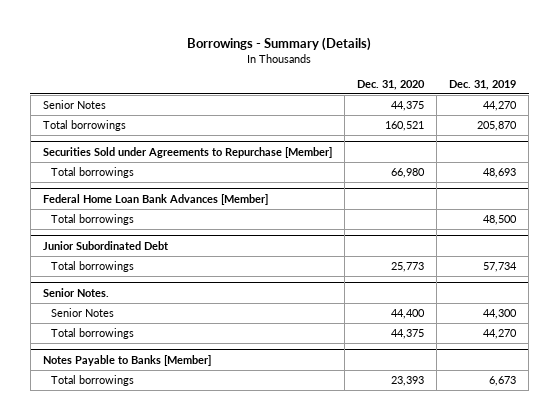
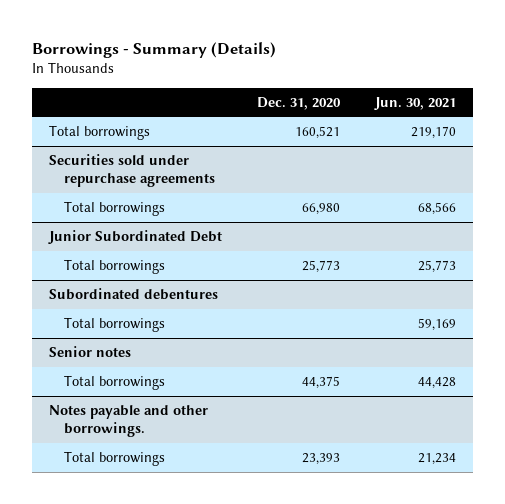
- | Dec. 31, 2020 | Dec. 31, 2019
+ | Dec. 31, 2020 | Jun. 30, 2021
- Senior Notes | 44,375 | 44,270
- Securities Sold under Agreements to Repurchase [Member]
+ Securities sold under repurchase agreements
- Federal Home Loan Bank Advances [Member]
- Total borrowings | | 48,500
- Senior Notes.
- Senior Notes | 44,400 | 44,300
+ Subordinated debentures
+ Total borrowings | | 59,169
+ Senior notes
- Notes Payable to Banks [Member]
+ Notes payable and other borrowings.

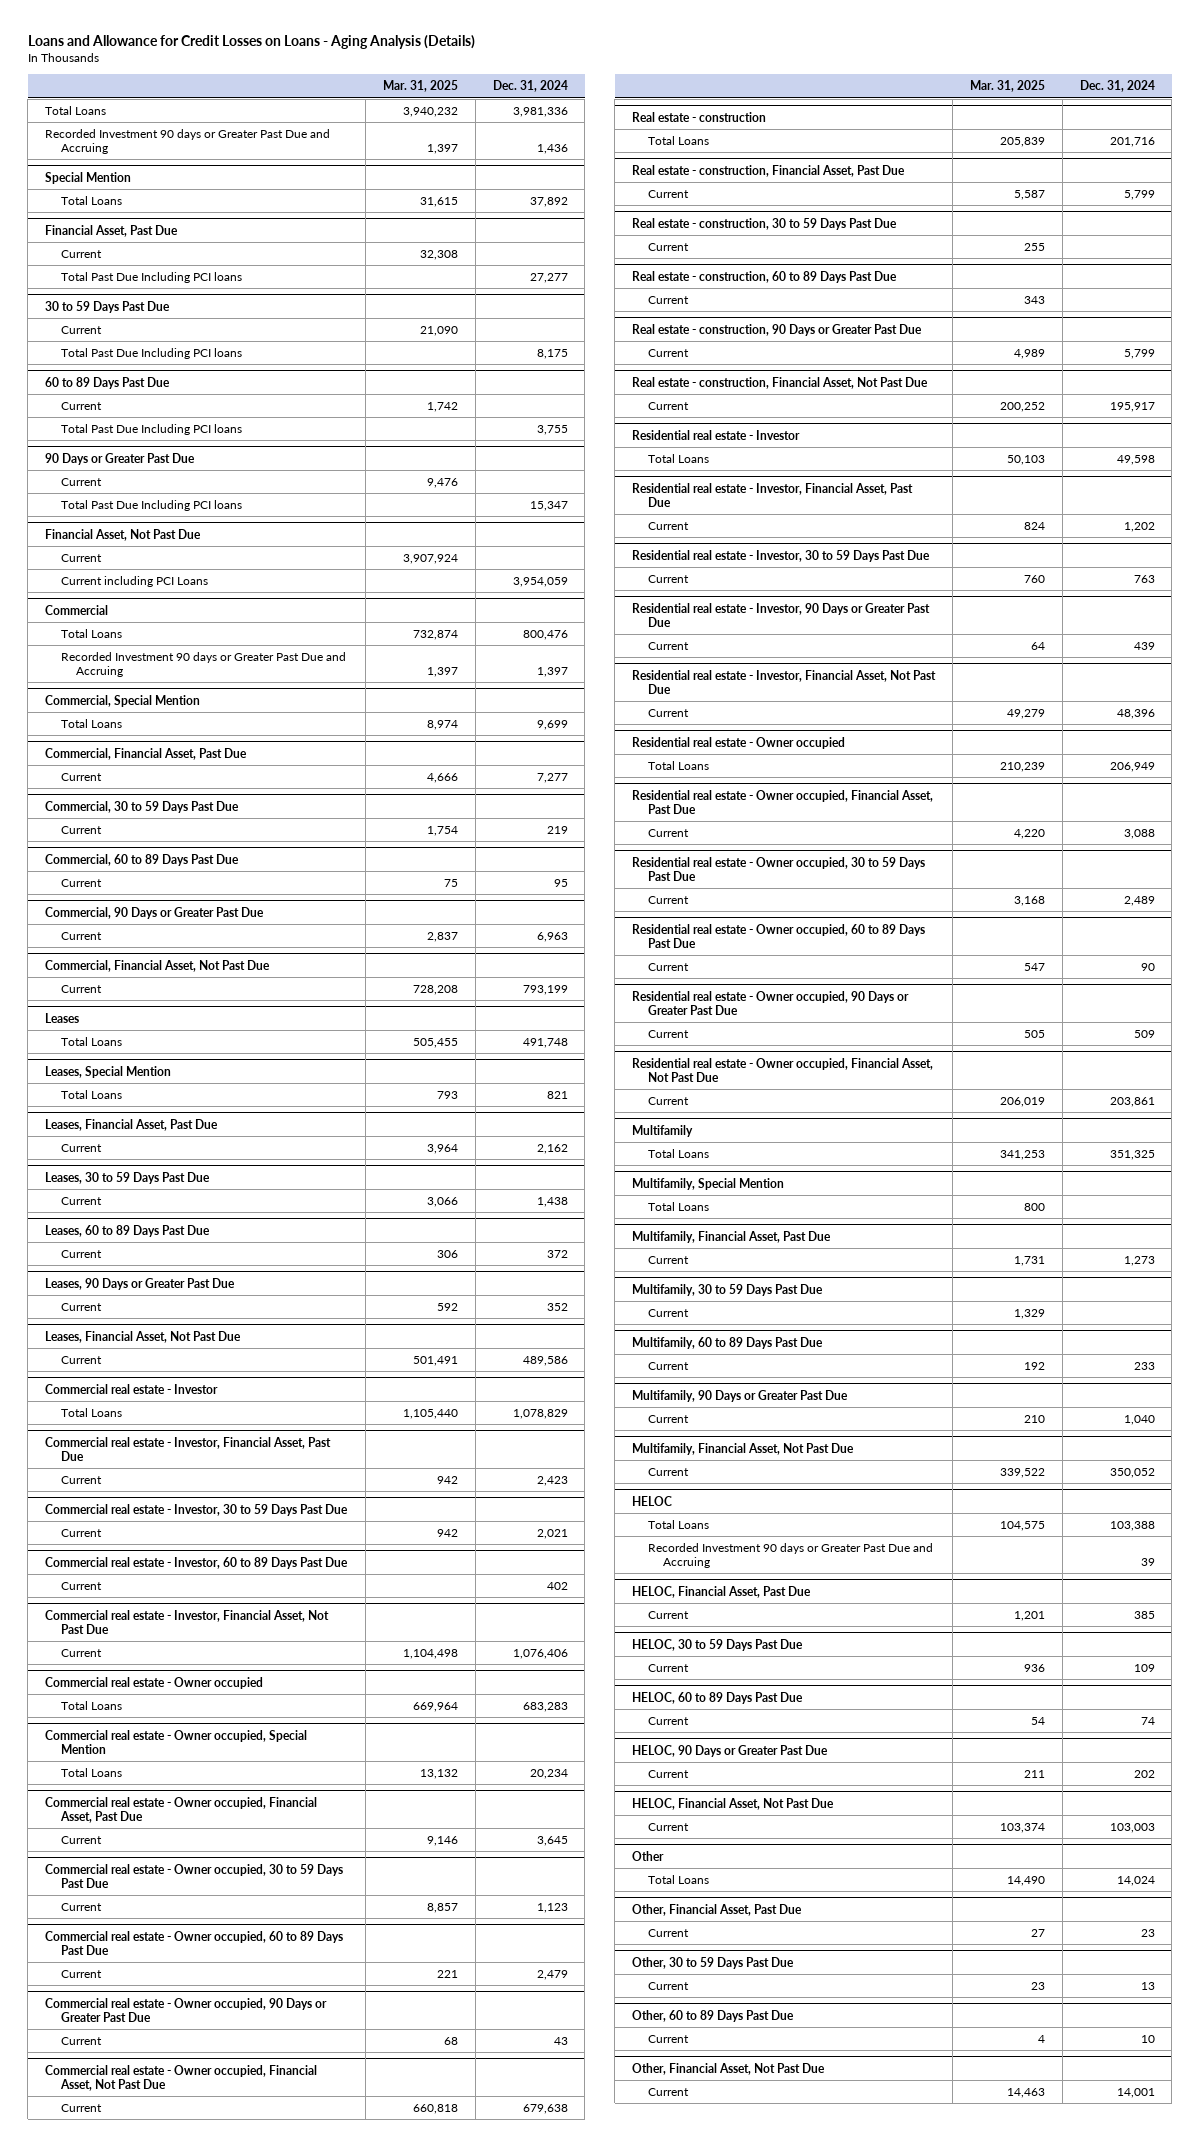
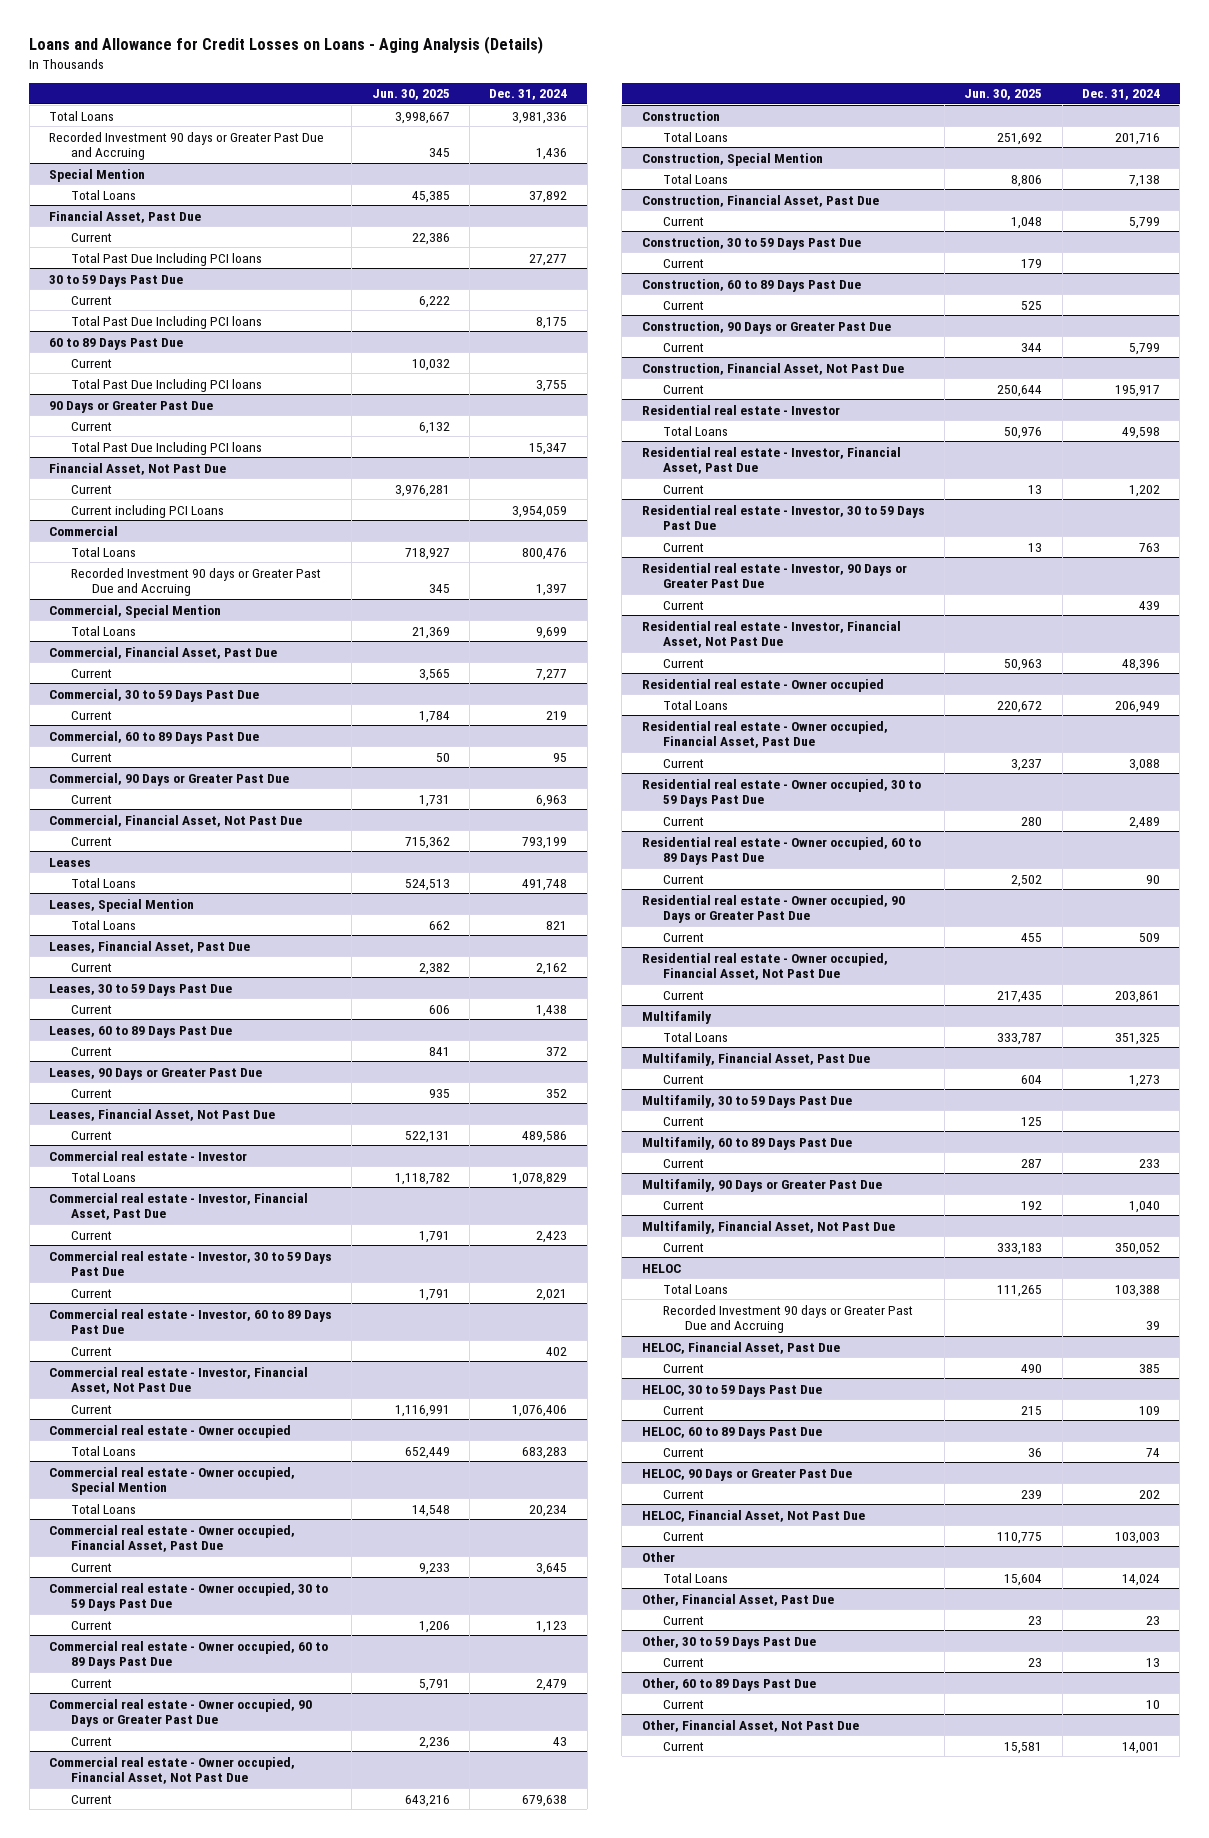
- | Mar. 31, 2025 | Dec. 31, 2024
+ | Jun. 30, 2025 | Dec. 31, 2024
- Real estate - construction
+ Construction
- Real estate - construction, Financial Asset, Past Due
+ Construction, Special Mention
+ Total Loans | 8,806 | 7,138
+ Construction, Financial Asset, Past Due
- Real estate - construction, 30 to 59 Days Past Due
+ Construction, 30 to 59 Days Past Due
- Real estate - construction, 60 to 89 Days Past Due
+ Construction, 60 to 89 Days Past Due
- Real estate - construction, 90 Days or Greater Past Due
+ Construction, 90 Days or Greater Past Due
- Real estate - construction, Financial Asset, Not Past Due
+ Construction, Financial Asset, Not Past Due
- Multifamily, Special Mention
- Total Loans | 800 |

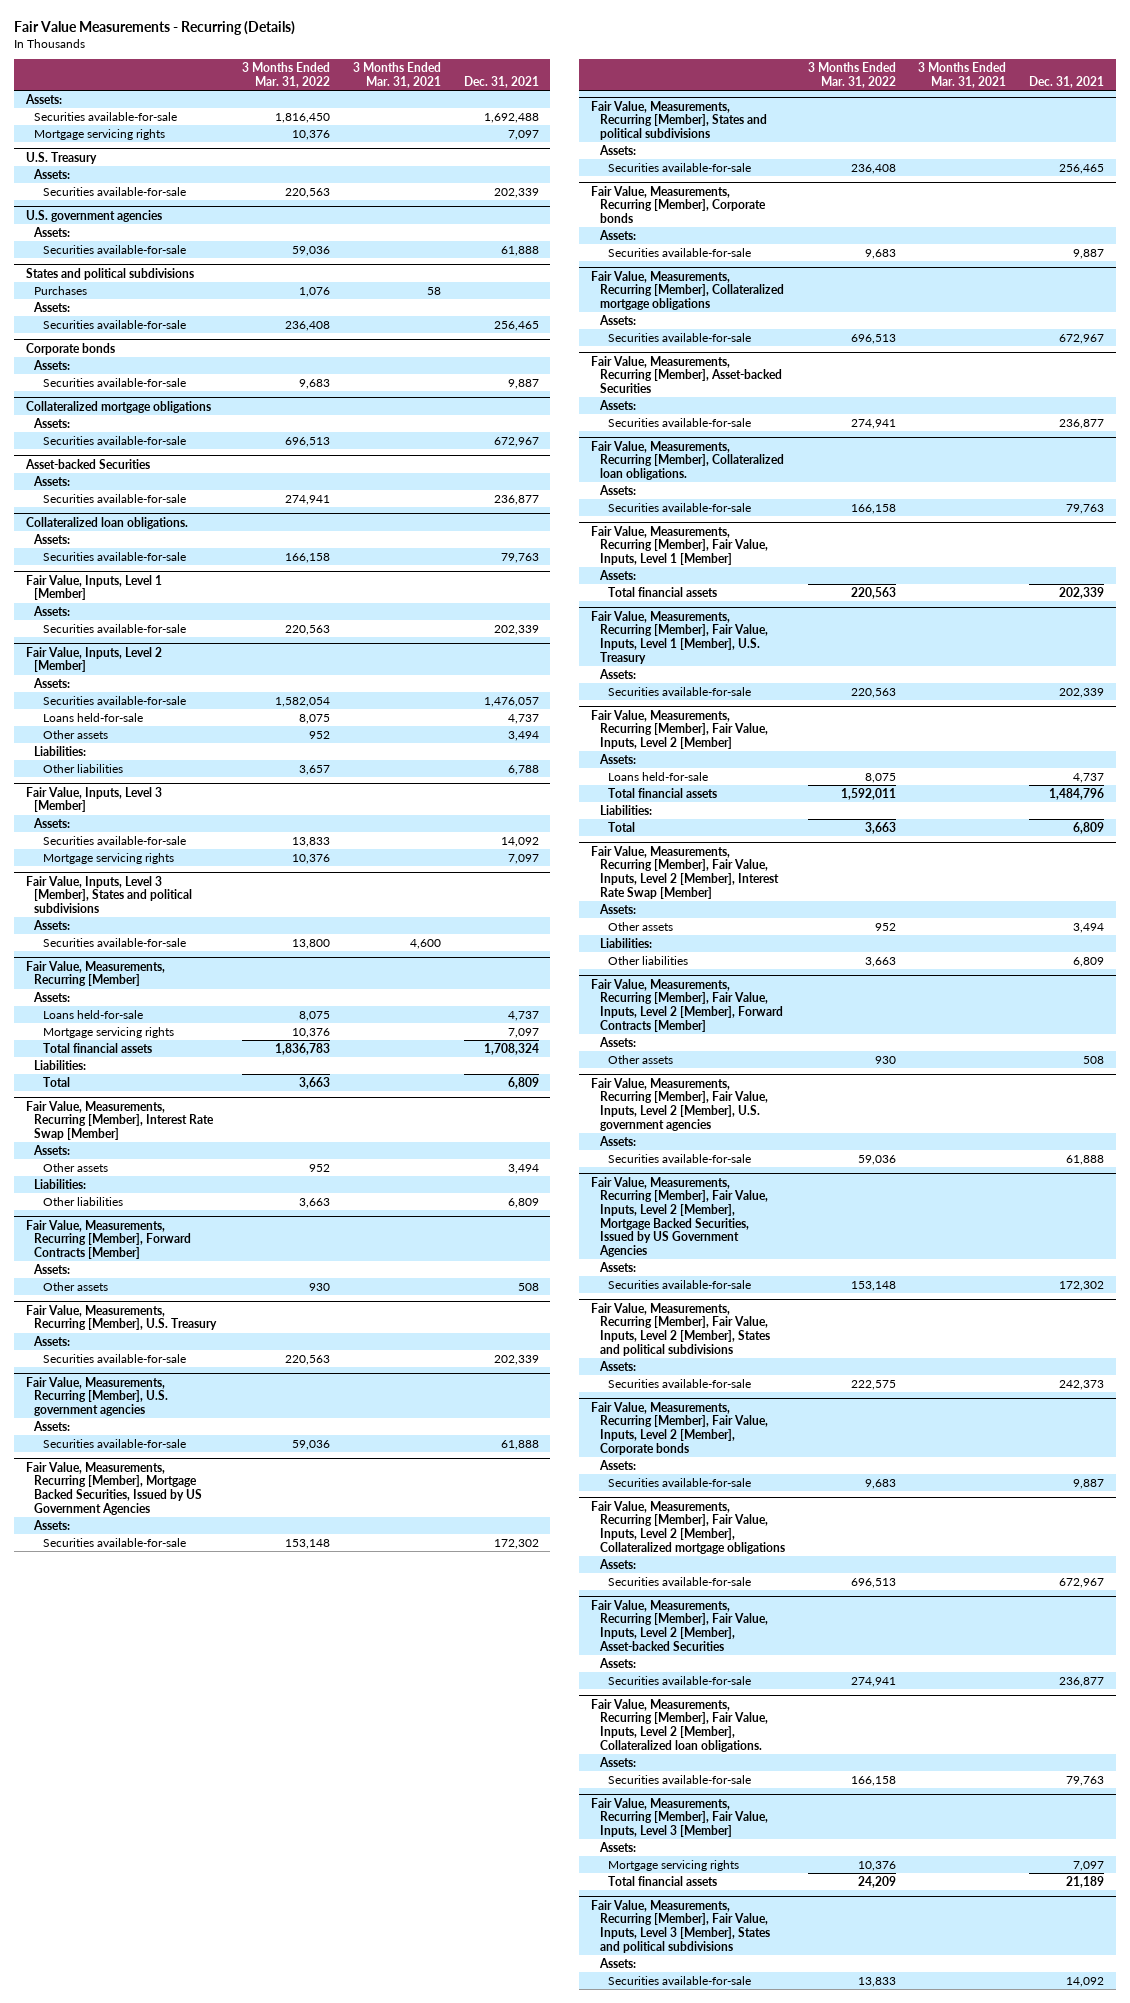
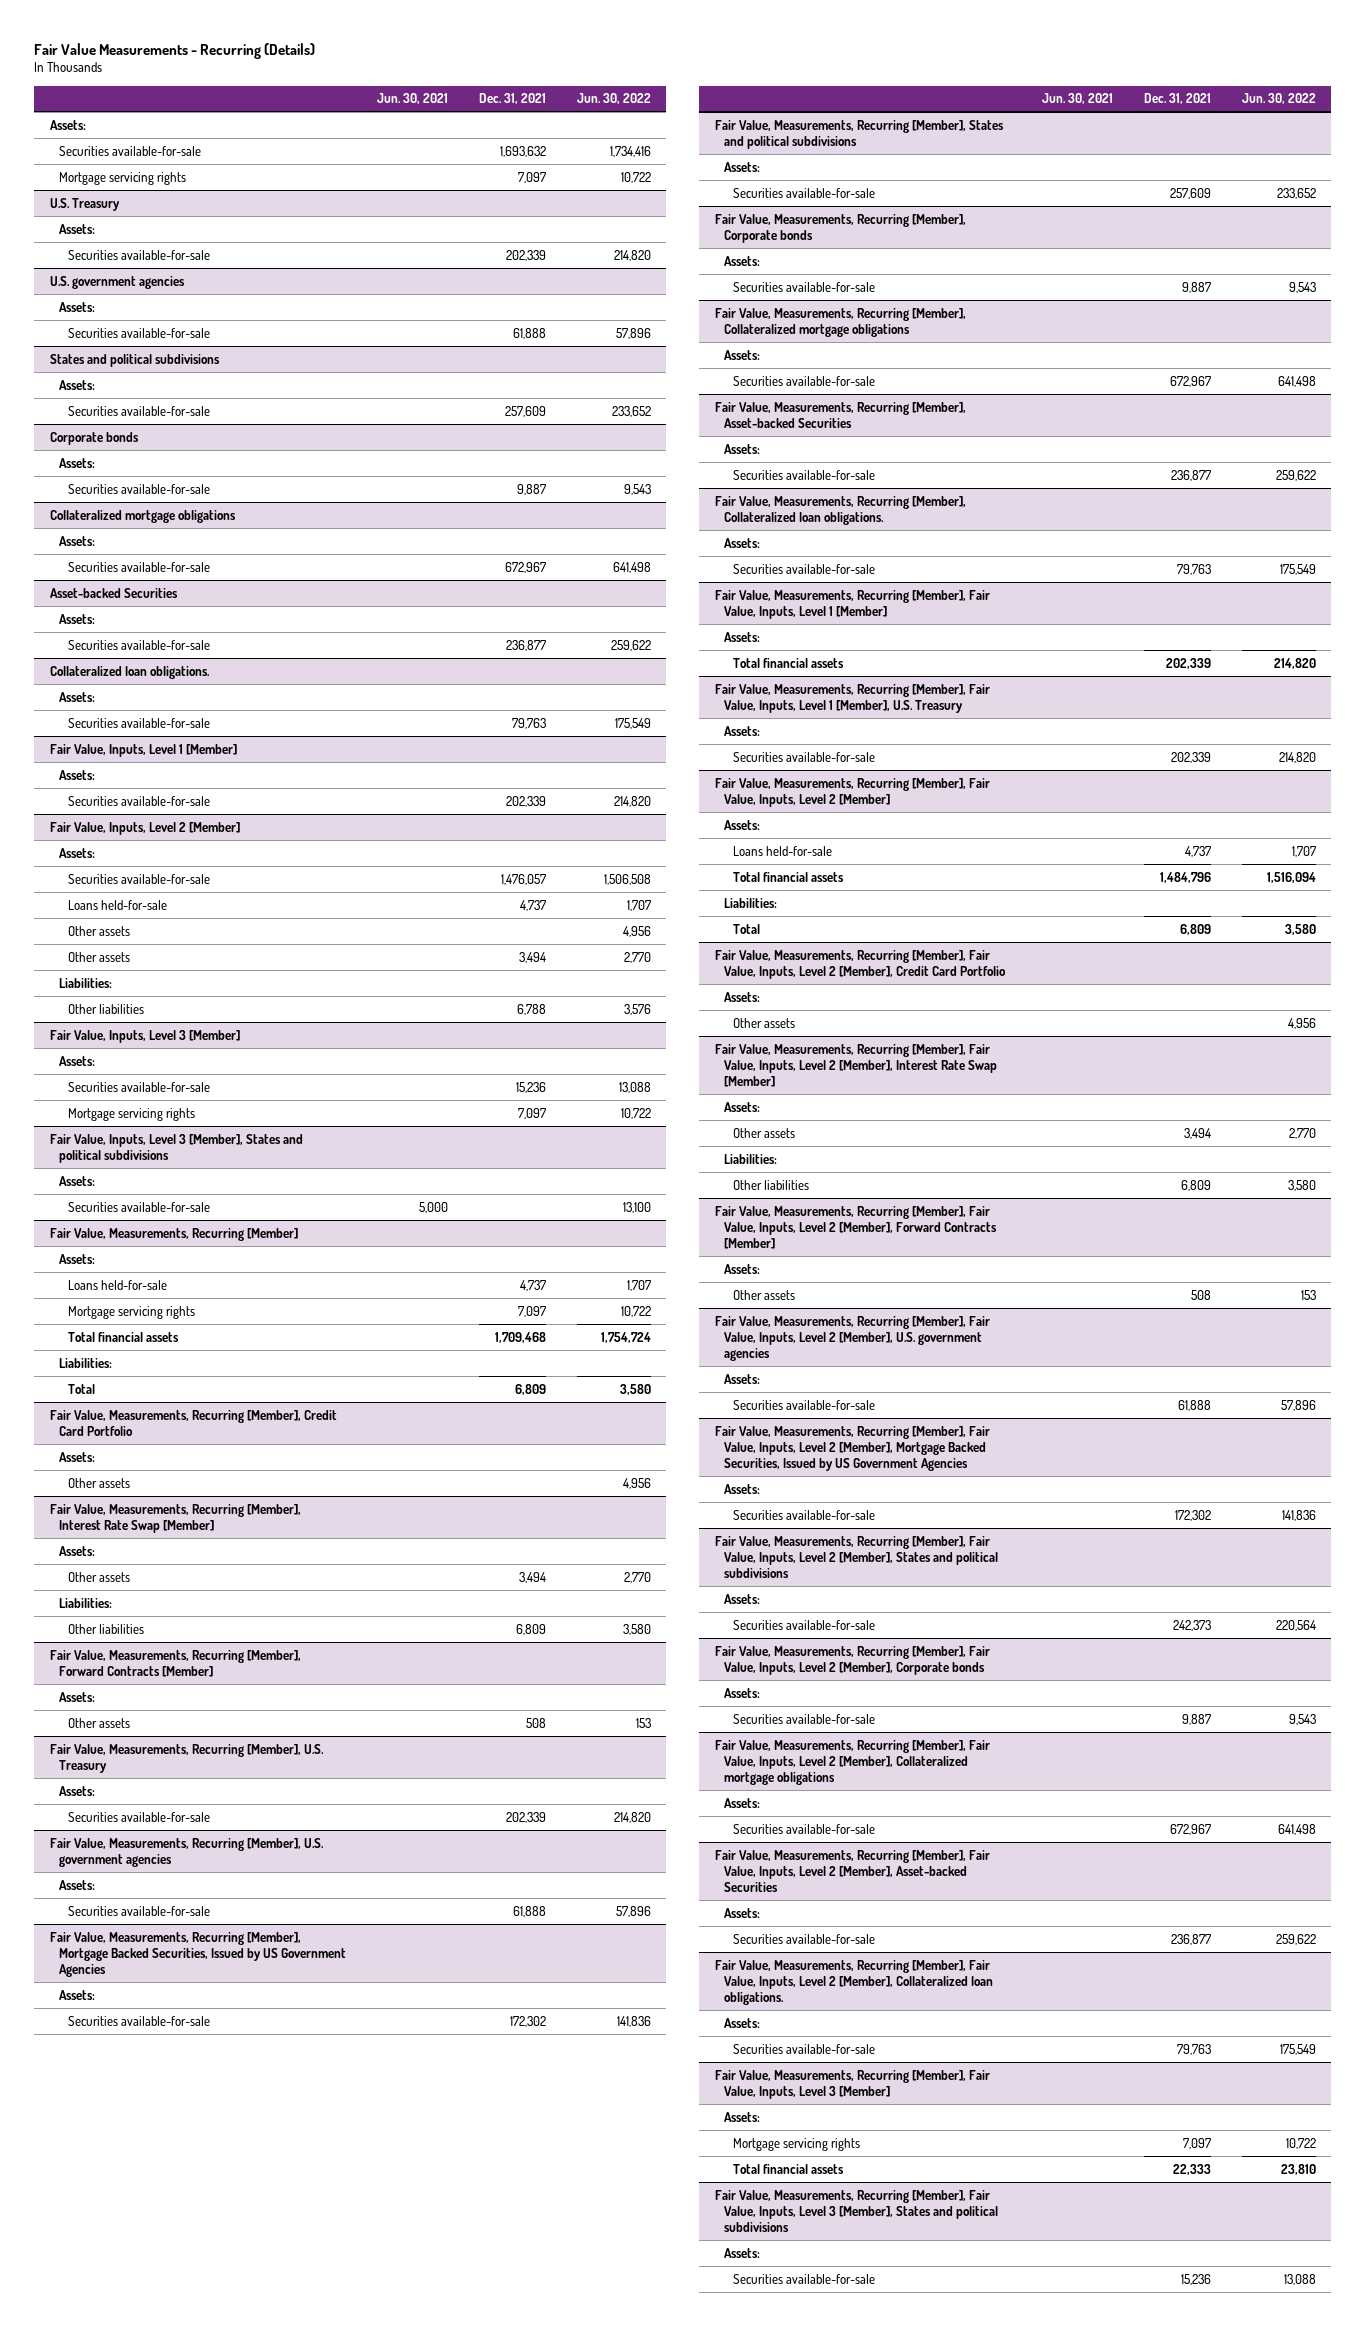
- | 3 Months Ended Mar. 31, 2022 | 3 Months Ended Mar. 31, 2021 | Dec. 31, 2021
+ | Jun. 30, 2021 | Dec. 31, 2021 | Jun. 30, 2022
- Securities available-for-sale | 1,816,450 | | 1,692,488
+ Securities available-for-sale | | 1,693,632 | 1,734,416
@ States and political subdivisions
- Purchases | 1,076 | 58 |
- Securities available-for-sale | 236,408 | | 256,465
+ Securities available-for-sale | | 257,609 | 233,652
@ Fair Value, Inputs, Level 2 [Member]
+ Other assets | | | 4,956
@ Fair Value, Inputs, Level 3 [Member]
- Securities available-for-sale | 13,833 | | 14,092
+ Securities available-for-sale | | 15,236 | 13,088
@ Fair Value, Measurements, Recurring [Member]
- Total financial assets | 1,836,783 | | 1,708,324
+ Total financial assets | | 1,709,468 | 1,754,724
+ Fair Value, Measurements, Recurring [Member], Credit Card Portfolio
+ Assets:
+ Other assets | | | 4,956
@ Fair Value, Measurements, Recurring [Member], States and political subdivisions
- Securities available-for-sale | 236,408 | | 256,465
+ Securities available-for-sale | | 257,609 | 233,652
+ Fair Value, Measurements, Recurring [Member], Fair Value, Inputs, Level 2 [Member], Credit Card Portfolio
+ Assets:
+ Other assets | | | 4,956
@ Fair Value, Measurements, Recurring [Member], Fair Value, Inputs, Level 3 [Member]
- Total financial assets | 24,209 | | 21,189
+ Total financial assets | | 22,333 | 23,810
@ Fair Value, Measurements, Recurring [Member], Fair Value, Inputs, Level 3 [Member], States and political subdivisions
- Securities available-for-sale | 13,833 | | 14,092
+ Securities available-for-sale | | 15,236 | 13,088

